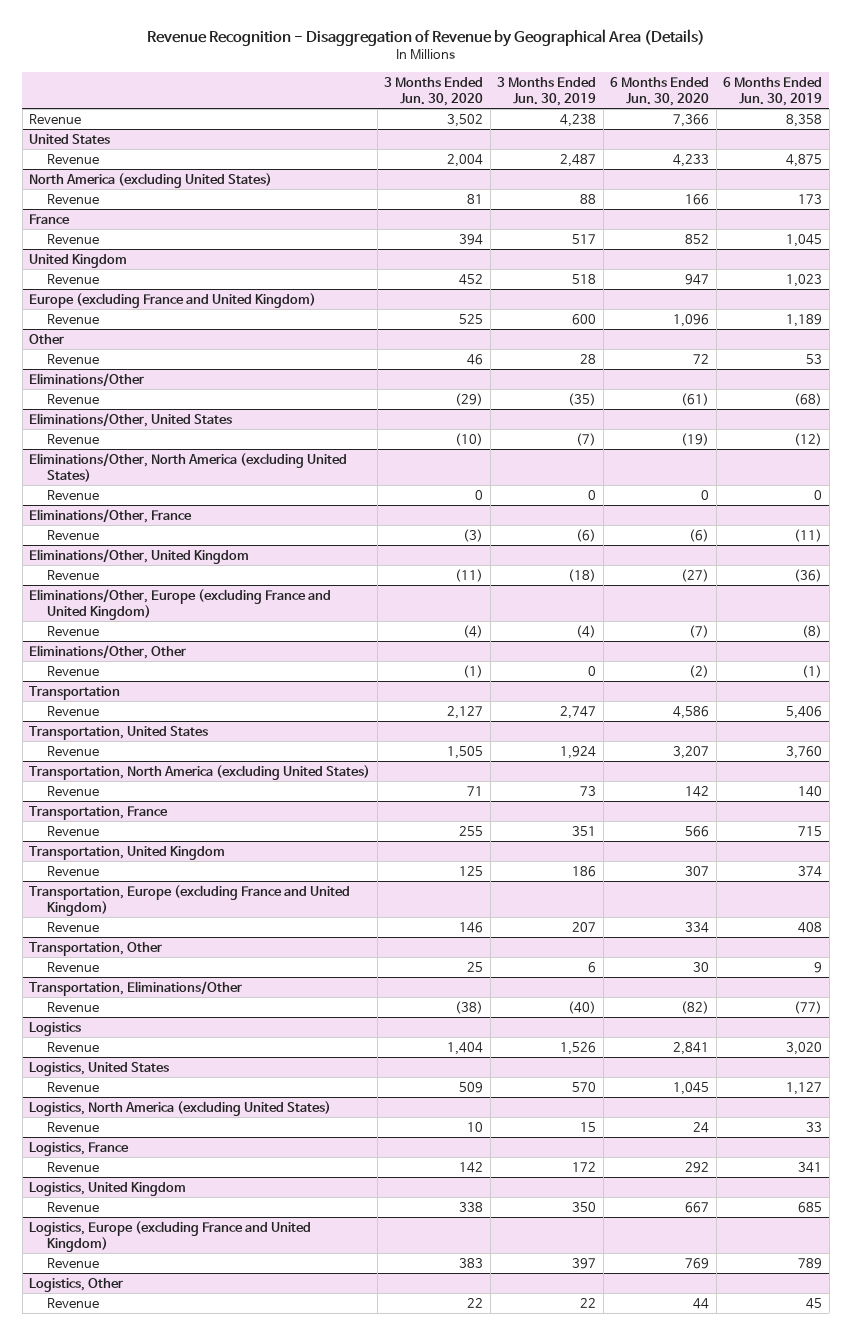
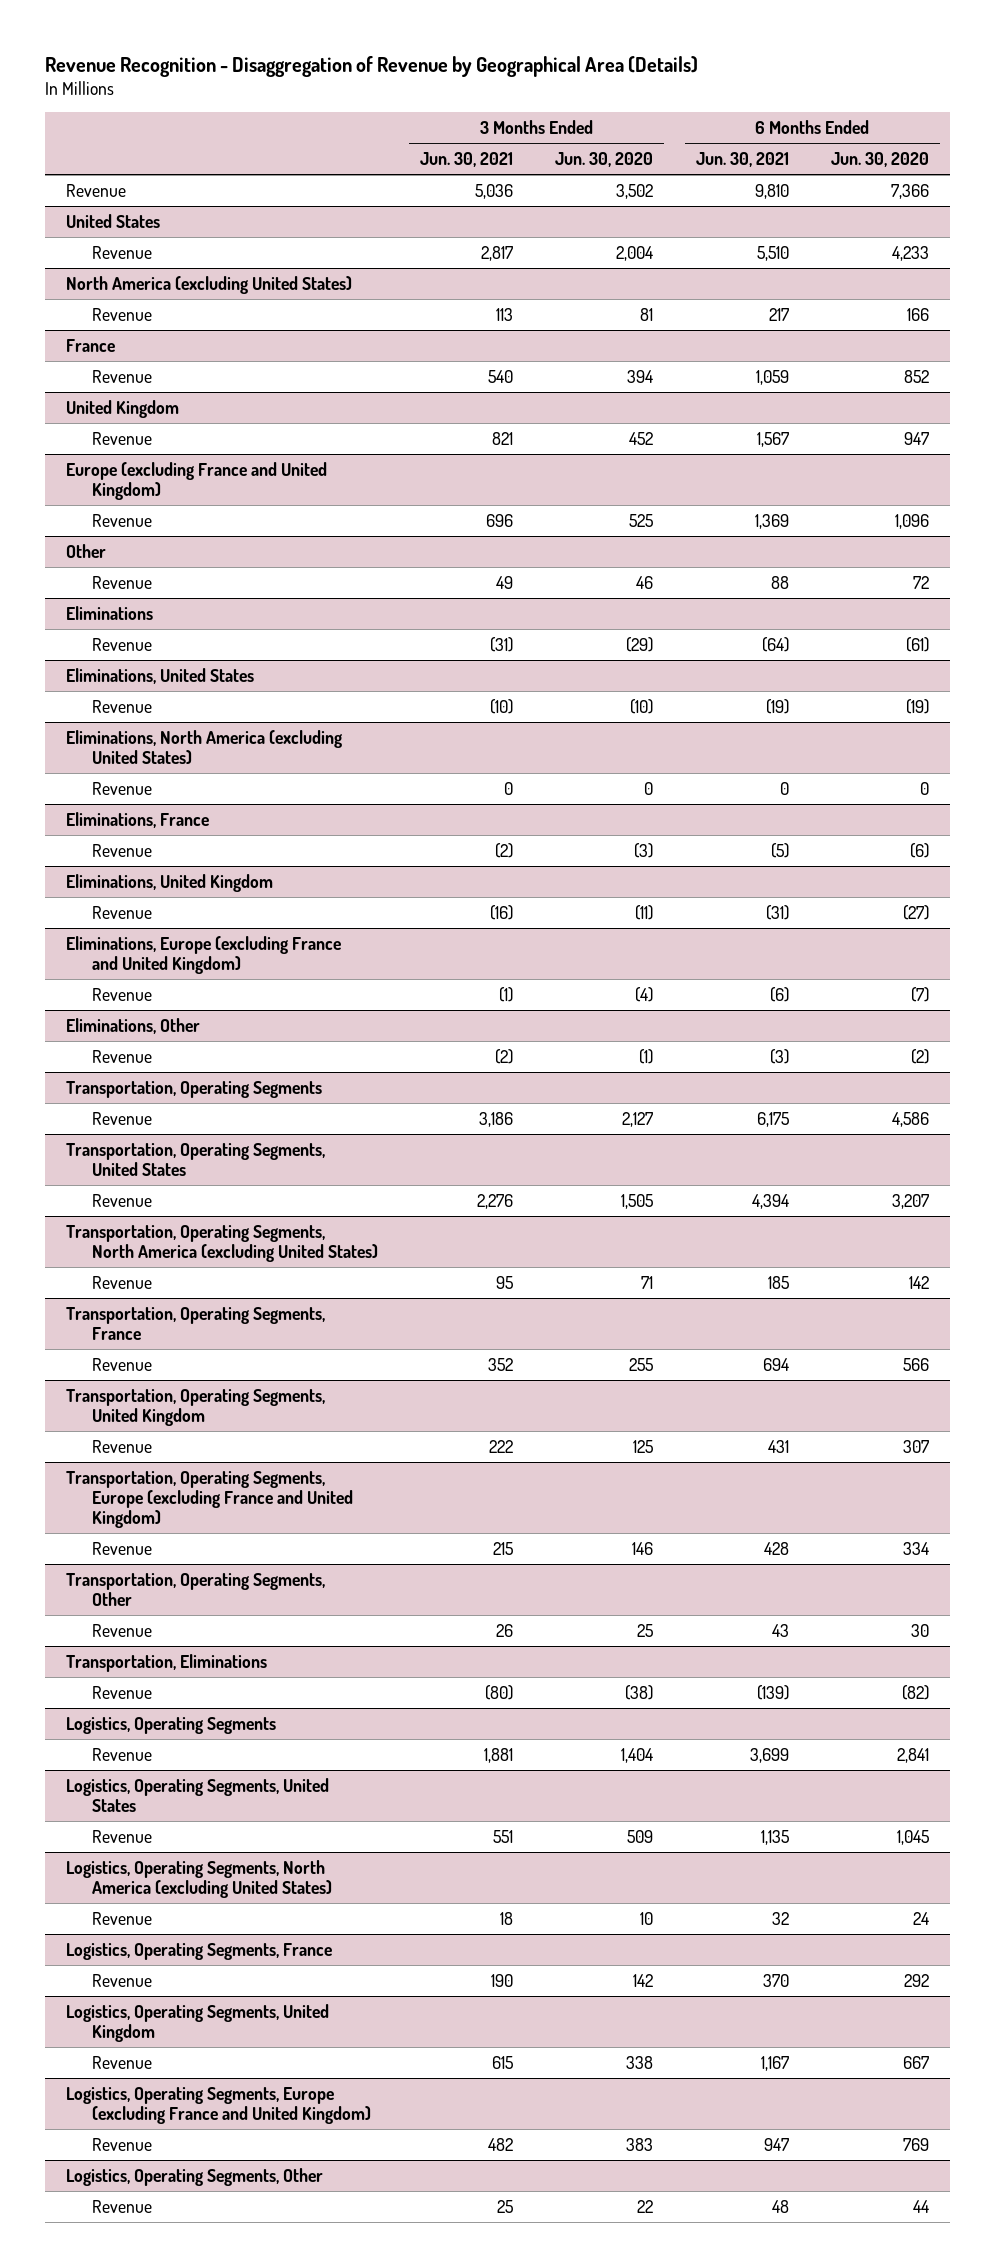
- | 3 Months Ended Jun. 30, 2020 | 3 Months Ended Jun. 30, 2019 | 6 Months Ended Jun. 30, 2020 | 6 Months Ended Jun. 30, 2019
+ | 3 Months Ended Jun. 30, 2021 | 3 Months Ended Jun. 30, 2020 | 6 Months Ended Jun. 30, 2021 | 6 Months Ended Jun. 30, 2020
- Eliminations/Other
+ Eliminations
- Eliminations/Other, United States
+ Eliminations, United States
- Eliminations/Other, North America (excluding United States)
+ Eliminations, North America (excluding United States)
- Eliminations/Other, France
+ Eliminations, France
- Eliminations/Other, United Kingdom
+ Eliminations, United Kingdom
- Eliminations/Other, Europe (excluding France and United Kingdom)
+ Eliminations, Europe (excluding France and United Kingdom)
- Eliminations/Other, Other
+ Eliminations, Other
- Transportation
+ Transportation, Operating Segments
- Transportation, United States
+ Transportation, Operating Segments, United States
- Transportation, North America (excluding United States)
+ Transportation, Operating Segments, North America (excluding United States)
- Transportation, France
+ Transportation, Operating Segments, France
- Transportation, United Kingdom
+ Transportation, Operating Segments, United Kingdom
- Transportation, Europe (excluding France and United Kingdom)
+ Transportation, Operating Segments, Europe (excluding France and United Kingdom)
- Transportation, Other
+ Transportation, Operating Segments, Other
- Transportation, Eliminations/Other
+ Transportation, Eliminations
- Logistics
+ Logistics, Operating Segments
- Logistics, United States
+ Logistics, Operating Segments, United States
- Logistics, North America (excluding United States)
+ Logistics, Operating Segments, North America (excluding United States)
- Logistics, France
+ Logistics, Operating Segments, France
- Logistics, United Kingdom
+ Logistics, Operating Segments, United Kingdom
- Logistics, Europe (excluding France and United Kingdom)
+ Logistics, Operating Segments, Europe (excluding France and United Kingdom)
- Logistics, Other
+ Logistics, Operating Segments, Other

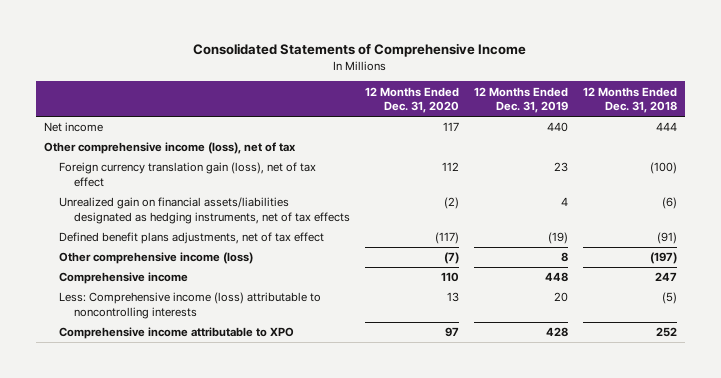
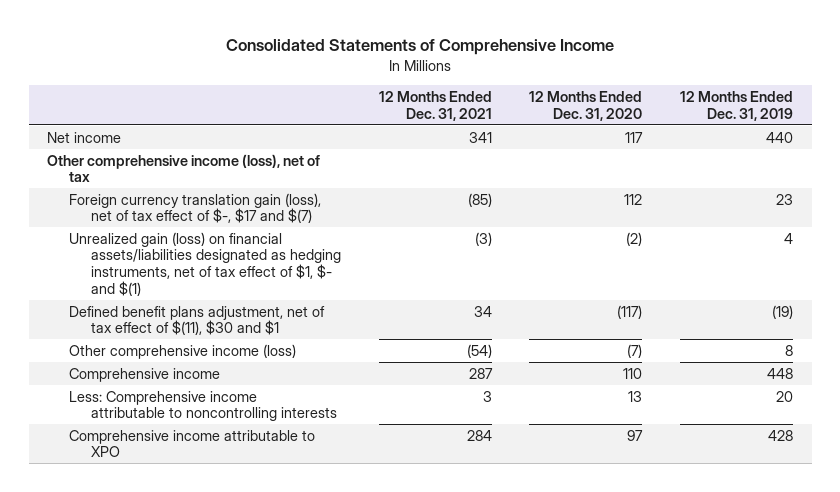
- | 12 Months Ended Dec. 31, 2020 | 12 Months Ended Dec. 31, 2019 | 12 Months Ended Dec. 31, 2018
+ | 12 Months Ended Dec. 31, 2021 | 12 Months Ended Dec. 31, 2020 | 12 Months Ended Dec. 31, 2019
- Foreign currency translation gain (loss), net of tax effect | 112 | 23 | (100)
- Unrealized gain on financial assets/liabilities designated as hedging instruments, net of tax effects | (2) | 4 | (6)
- Defined benefit plans adjustments, net of tax effect | (117) | (19) | (91)
+ Foreign currency translation gain (loss), net of tax effect of $-, $17 and $(7) | (85) | 112 | 23
+ Unrealized gain (loss) on financial assets/liabilities designated as hedging instruments, net of tax effect of $1, $- and $(1) | (3) | (2) | 4
+ Defined benefit plans adjustment, net of tax effect of $(11), $30 and $1 | 34 | (117) | (19)
- Less: Comprehensive income (loss) attributable to noncontrolling interests | 13 | 20 | (5)
+ Less: Comprehensive income attributable to noncontrolling interests | 3 | 13 | 20

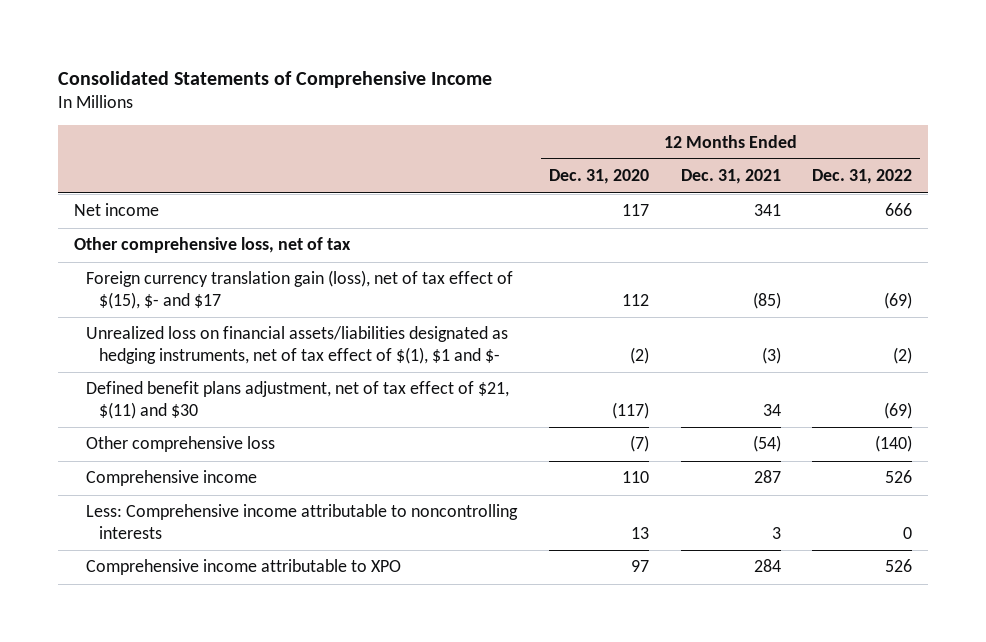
- | 12 Months Ended Dec. 31, 2021 | 12 Months Ended Dec. 31, 2020 | 12 Months Ended Dec. 31, 2019
+ | 12 Months Ended Dec. 31, 2020 | 12 Months Ended Dec. 31, 2021 | 12 Months Ended Dec. 31, 2022
- Other comprehensive income (loss), net of tax
- Foreign currency translation gain (loss), net of tax effect of $-, $17 and $(7) | (85) | 112 | 23
- Unrealized gain (loss) on financial assets/liabilities designated as hedging instruments, net of tax effect of $1, $- and $(1) | (3) | (2) | 4
- Defined benefit plans adjustment, net of tax effect of $(11), $30 and $1 | 34 | (117) | (19)
- Other comprehensive income (loss) | (54) | (7) | 8
+ Other comprehensive loss, net of tax
+ Foreign currency translation gain (loss), net of tax effect of $(15), $- and $17 | 112 | (85) | (69)
+ Unrealized loss on financial assets/liabilities designated as hedging instruments, net of tax effect of $(1), $1 and $- | (2) | (3) | (2)
+ Defined benefit plans adjustment, net of tax effect of $21, $(11) and $30 | (117) | 34 | (69)
+ Other comprehensive loss | (7) | (54) | (140)

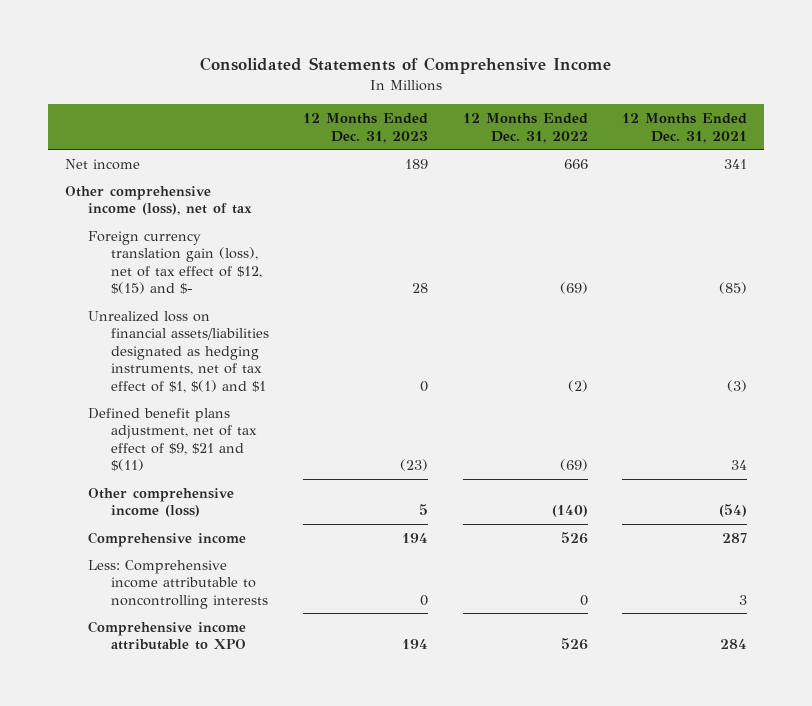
- | 12 Months Ended Dec. 31, 2020 | 12 Months Ended Dec. 31, 2021 | 12 Months Ended Dec. 31, 2022
+ | 12 Months Ended Dec. 31, 2023 | 12 Months Ended Dec. 31, 2022 | 12 Months Ended Dec. 31, 2021
- Other comprehensive loss, net of tax
- Foreign currency translation gain (loss), net of tax effect of $(15), $- and $17 | 112 | (85) | (69)
- Unrealized loss on financial assets/liabilities designated as hedging instruments, net of tax effect of $(1), $1 and $- | (2) | (3) | (2)
- Defined benefit plans adjustment, net of tax effect of $21, $(11) and $30 | (117) | 34 | (69)
- Other comprehensive loss | (7) | (54) | (140)
+ Other comprehensive income (loss), net of tax
+ Foreign currency translation gain (loss), net of tax effect of $12, $(15) and $- | 28 | (69) | (85)
+ Unrealized loss on financial assets/liabilities designated as hedging instruments, net of tax effect of $1, $(1) and $1 | 0 | (2) | (3)
+ Defined benefit plans adjustment, net of tax effect of $9, $21 and $(11) | (23) | (69) | 34
+ Other comprehensive income (loss) | 5 | (140) | (54)

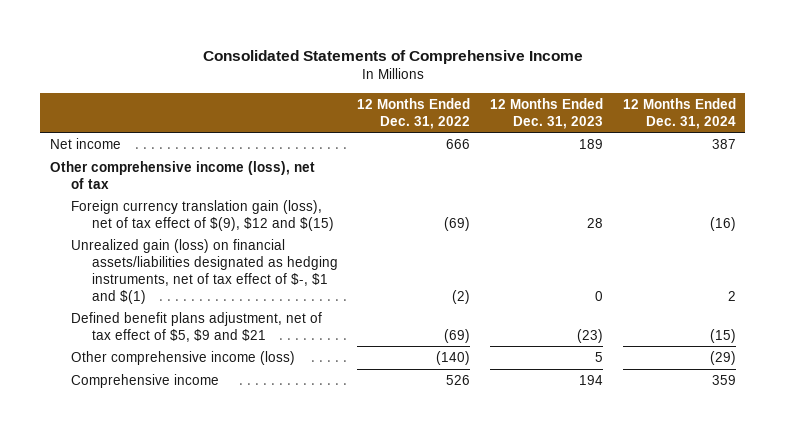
- | 12 Months Ended Dec. 31, 2023 | 12 Months Ended Dec. 31, 2022 | 12 Months Ended Dec. 31, 2021
+ | 12 Months Ended Dec. 31, 2022 | 12 Months Ended Dec. 31, 2023 | 12 Months Ended Dec. 31, 2024
- Foreign currency translation gain (loss), net of tax effect of $12, $(15) and $- | 28 | (69) | (85)
- Unrealized loss on financial assets/liabilities designated as hedging instruments, net of tax effect of $1, $(1) and $1 | 0 | (2) | (3)
- Defined benefit plans adjustment, net of tax effect of $9, $21 and $(11) | (23) | (69) | 34
+ Foreign currency translation gain (loss), net of tax effect of $(9), $12 and $(15) | (69) | 28 | (16)
+ Unrealized gain (loss) on financial assets/liabilities designated as hedging instruments, net of tax effect of $-, $1 and $(1) | (2) | 0 | 2
+ Defined benefit plans adjustment, net of tax effect of $5, $9 and $21 | (69) | (23) | (15)
- Less: Comprehensive income attributable to noncontrolling interests | 0 | 0 | 3
- Comprehensive income attributable to XPO | 194 | 526 | 284

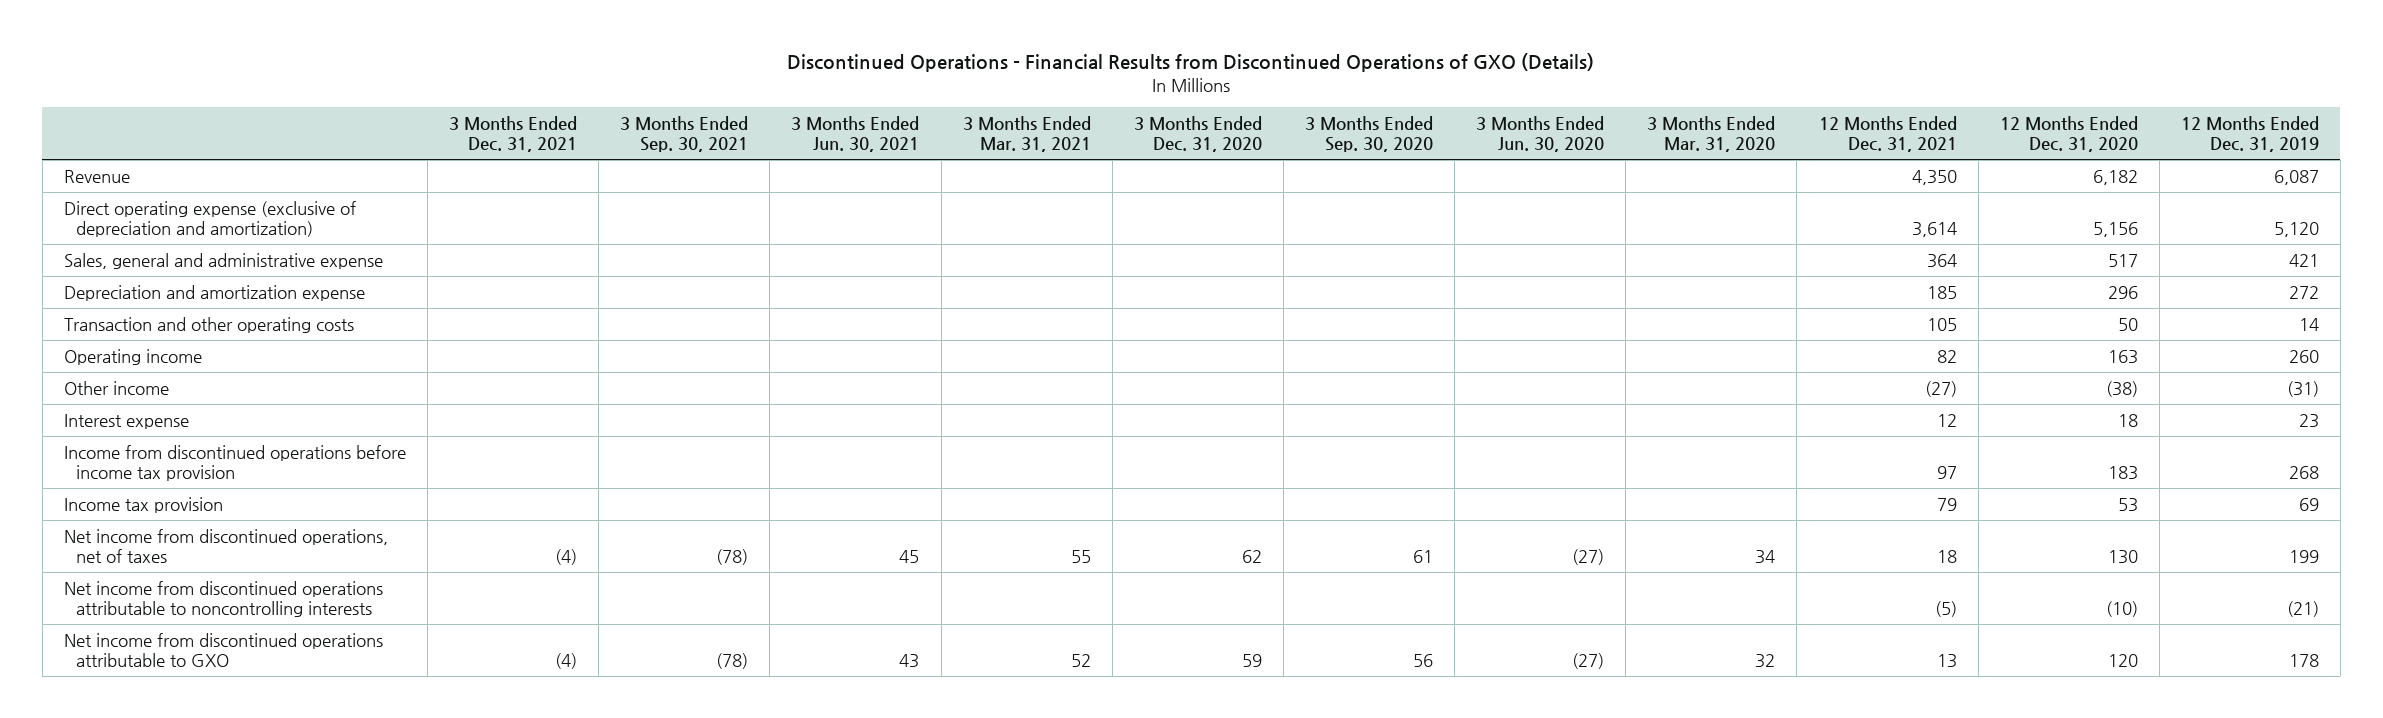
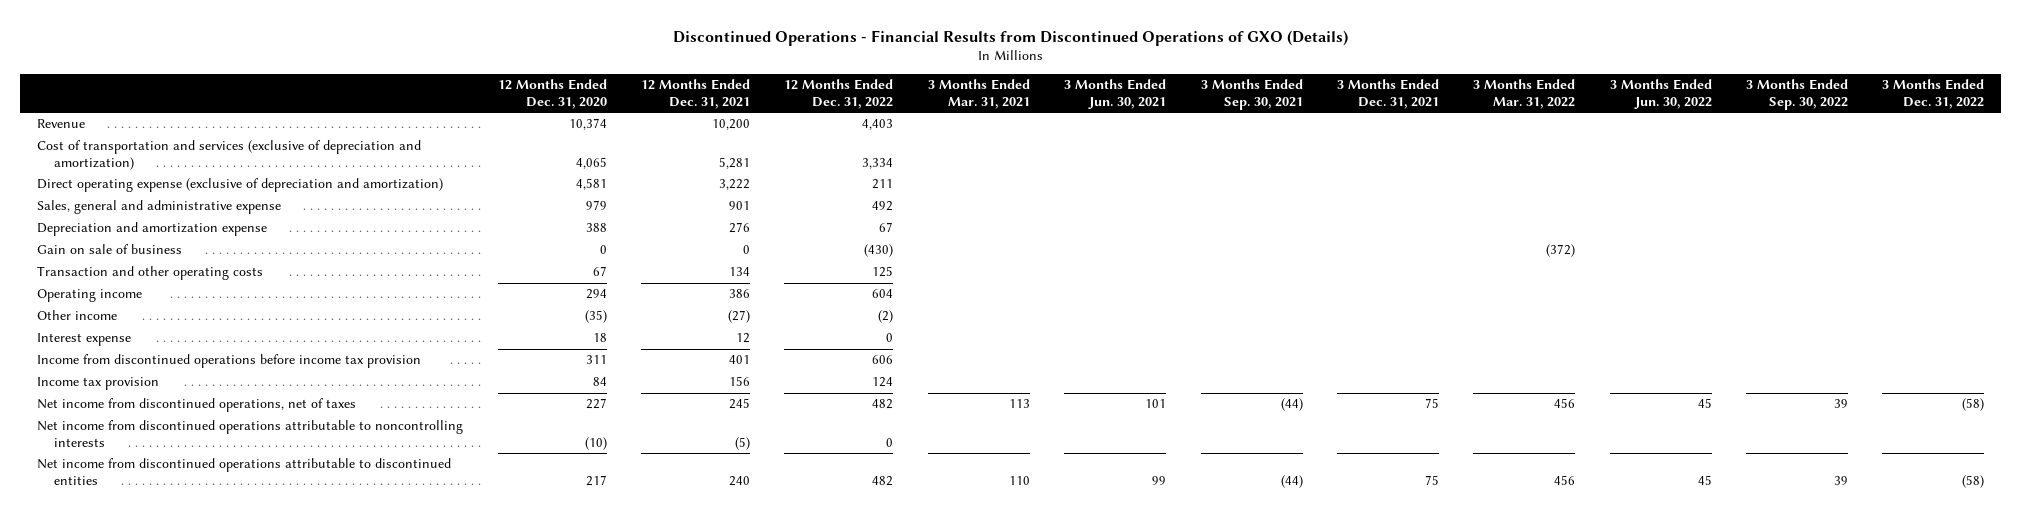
- | 3 Months Ended Dec. 31, 2021 | 3 Months Ended Sep. 30, 2021 | 3 Months Ended Jun. 30, 2021 | 3 Months Ended Mar. 31, 2021 | 3 Months Ended Dec. 31, 2020 | 3 Months Ended Sep. 30, 2020 | 3 Months Ended Jun. 30, 2020 | 3 Months Ended Mar. 31, 2020 | 12 Months Ended Dec. 31, 2021 | 12 Months Ended Dec. 31, 2020 | 12 Months Ended Dec. 31, 2019
+ | 12 Months Ended Dec. 31, 2020 | 12 Months Ended Dec. 31, 2021 | 12 Months Ended Dec. 31, 2022 | 3 Months Ended Mar. 31, 2021 | 3 Months Ended Jun. 30, 2021 | 3 Months Ended Sep. 30, 2021 | 3 Months Ended Dec. 31, 2021 | 3 Months Ended Mar. 31, 2022 | 3 Months Ended Jun. 30, 2022 | 3 Months Ended Sep. 30, 2022 | 3 Months Ended Dec. 31, 2022
- Revenue | | | | | | | | | 4,350 | 6,182 | 6,087
- Direct operating expense (exclusive of depreciation and amortization) | | | | | | | | | 3,614 | 5,156 | 5,120
- Sales, general and administrative expense | | | | | | | | | 364 | 517 | 421
- Depreciation and amortization expense | | | | | | | | | 185 | 296 | 272
- Transaction and other operating costs | | | | | | | | | 105 | 50 | 14
- Operating income | | | | | | | | | 82 | 163 | 260
- Other income | | | | | | | | | (27) | (38) | (31)
+ Revenue | 10,374 | 10,200 | 4,403 | | | | | | | |
+ Cost of transportation and services (exclusive of depreciation and amortization) | 4,065 | 5,281 | 3,334 | | | | | | | |
+ Direct operating expense (exclusive of depreciation and amortization) | 4,581 | 3,222 | 211 | | | | | | | |
+ Sales, general and administrative expense | 979 | 901 | 492 | | | | | | | |
+ Depreciation and amortization expense | 388 | 276 | 67 | | | | | | | |
+ Gain on sale of business | 0 | 0 | (430) | | | | | (372) | | |
+ Transaction and other operating costs | 67 | 134 | 125 | | | | | | | |
+ Operating income | 294 | 386 | 604 | | | | | | | |
+ Other income | (35) | (27) | (2) | | | | | | | |
- Income from discontinued operations before income tax provision | | | | | | | | | 97 | 183 | 268
- Income tax provision | | | | | | | | | 79 | 53 | 69
- Net income from discontinued operations, net of taxes | (4) | (78) | 45 | 55 | 62 | 61 | (27) | 34 | 18 | 130 | 199
+ Income from discontinued operations before income tax provision | 311 | 401 | 606 | | | | | | | |
+ Income tax provision | 84 | 156 | 124 | | | | | | | |
+ Net income from discontinued operations, net of taxes | 227 | 245 | 482 | 113 | 101 | (44) | 75 | 456 | 45 | 39 | (58)
- Net income from discontinued operations attributable to GXO | (4) | (78) | 43 | 52 | 59 | 56 | (27) | 32 | 13 | 120 | 178
+ Net income from discontinued operations attributable to discontinued entities | 217 | 240 | 482 | 110 | 99 | (44) | 75 | 456 | 45 | 39 | (58)

